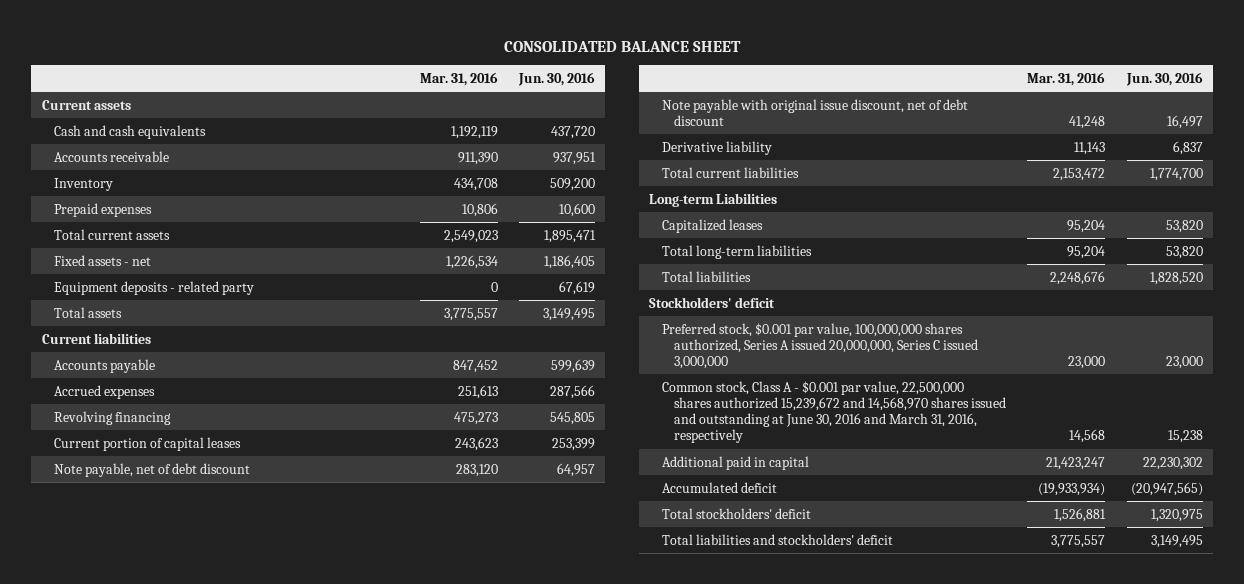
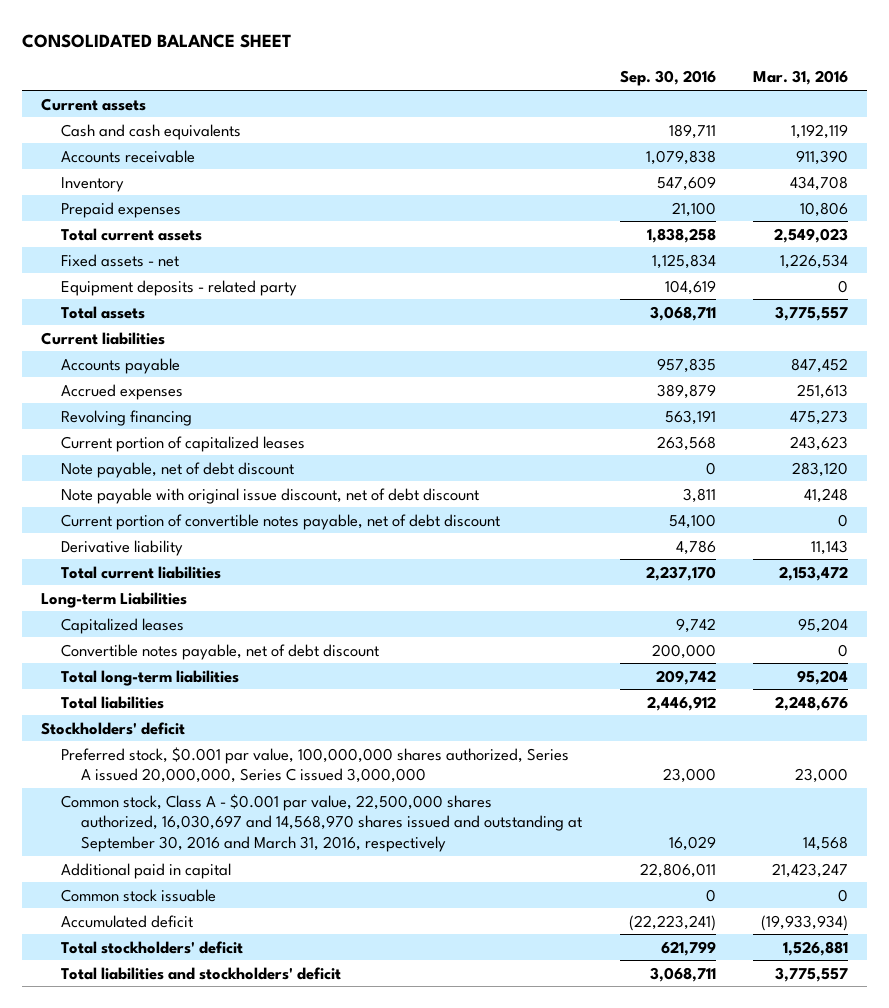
- | Mar. 31, 2016 | Jun. 30, 2016
+ | Sep. 30, 2016 | Mar. 31, 2016
- Current portion of capital leases | 243,623 | 253,399
+ Current portion of capitalized leases | 263,568 | 243,623
+ Current portion of convertible notes payable, net of debt discount | 54,100 | 0
+ Convertible notes payable, net of debt discount | 200,000 | 0
- Common stock, Class A - $0.001 par value, 22,500,000 shares authorized 15,239,672 and 14,568,970 shares issued and outstanding at June 30, 2016 and March 31, 2016, respectively | 14,568 | 15,238
+ Common stock, Class A - $0.001 par value, 22,500,000 shares authorized, 16,030,697 and 14,568,970 shares issued and outstanding at September 30, 2016 and March 31, 2016, respectively | 16,029 | 14,568
+ Common stock issuable | 0 | 0

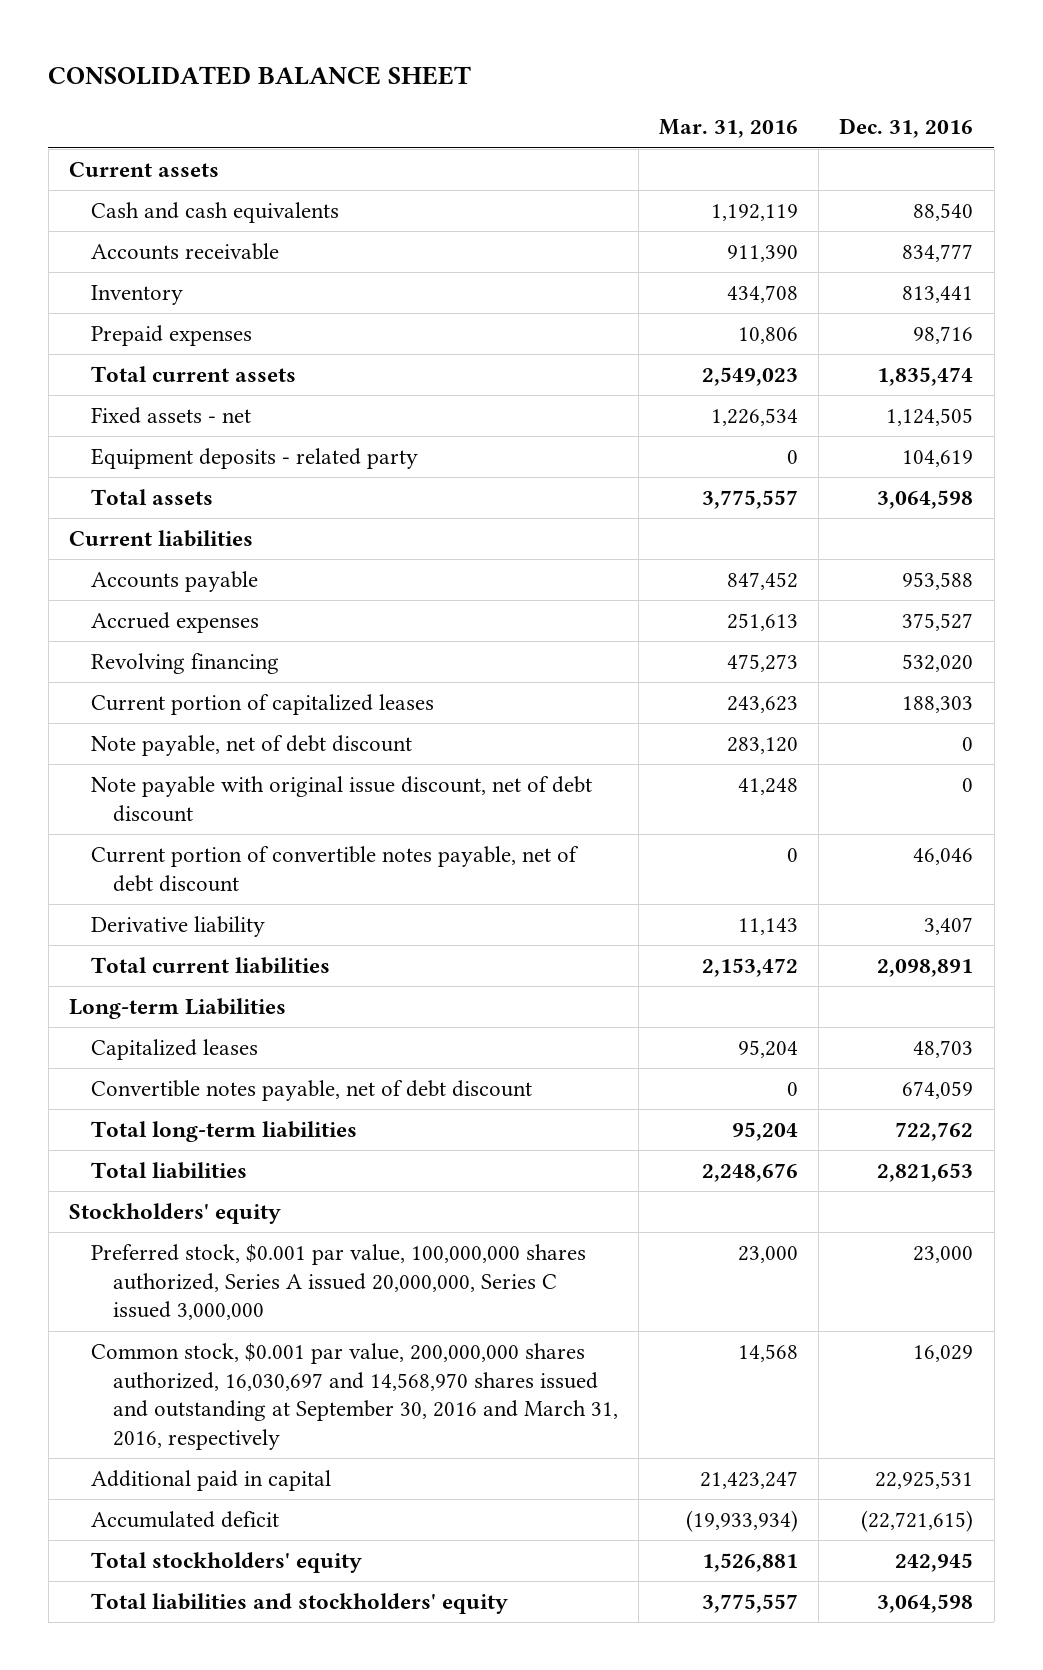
- | Sep. 30, 2016 | Mar. 31, 2016
+ | Mar. 31, 2016 | Dec. 31, 2016
- Stockholders' deficit
+ Stockholders' equity
- Common stock, Class A - $0.001 par value, 22,500,000 shares authorized, 16,030,697 and 14,568,970 shares issued and outstanding at September 30, 2016 and March 31, 2016, respectively | 16,029 | 14,568
+ Common stock, $0.001 par value, 200,000,000 shares authorized, 16,030,697 and 14,568,970 shares issued and outstanding at September 30, 2016 and March 31, 2016, respectively | 14,568 | 16,029
- Common stock issuable | 0 | 0
- Total stockholders' deficit | 621,799 | 1,526,881
- Total liabilities and stockholders' deficit | 3,068,711 | 3,775,557
+ Total stockholders' equity | 1,526,881 | 242,945
+ Total liabilities and stockholders' equity | 3,775,557 | 3,064,598

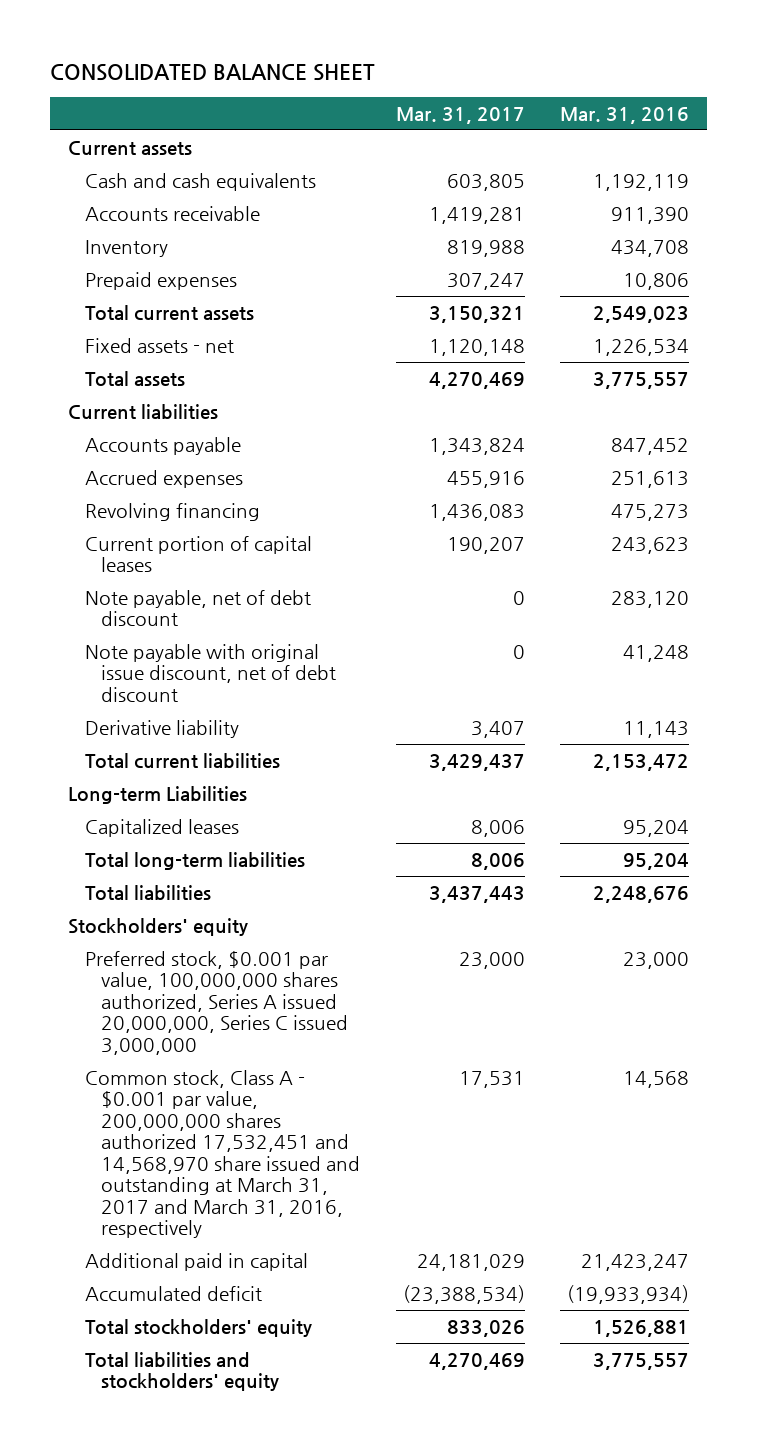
- | Mar. 31, 2016 | Dec. 31, 2016
+ | Mar. 31, 2017 | Mar. 31, 2016
- Equipment deposits - related party | 0 | 104,619
- Current portion of capitalized leases | 243,623 | 188,303
+ Current portion of capital leases | 190,207 | 243,623
- Current portion of convertible notes payable, net of debt discount | 0 | 46,046
- Convertible notes payable, net of debt discount | 0 | 674,059
- Common stock, $0.001 par value, 200,000,000 shares authorized, 16,030,697 and 14,568,970 shares issued and outstanding at September 30, 2016 and March 31, 2016, respectively | 14,568 | 16,029
+ Common stock, Class A - $0.001 par value, 200,000,000 shares authorized 17,532,451 and 14,568,970 share issued and outstanding at March 31, 2017 and March 31, 2016, respectively | 17,531 | 14,568

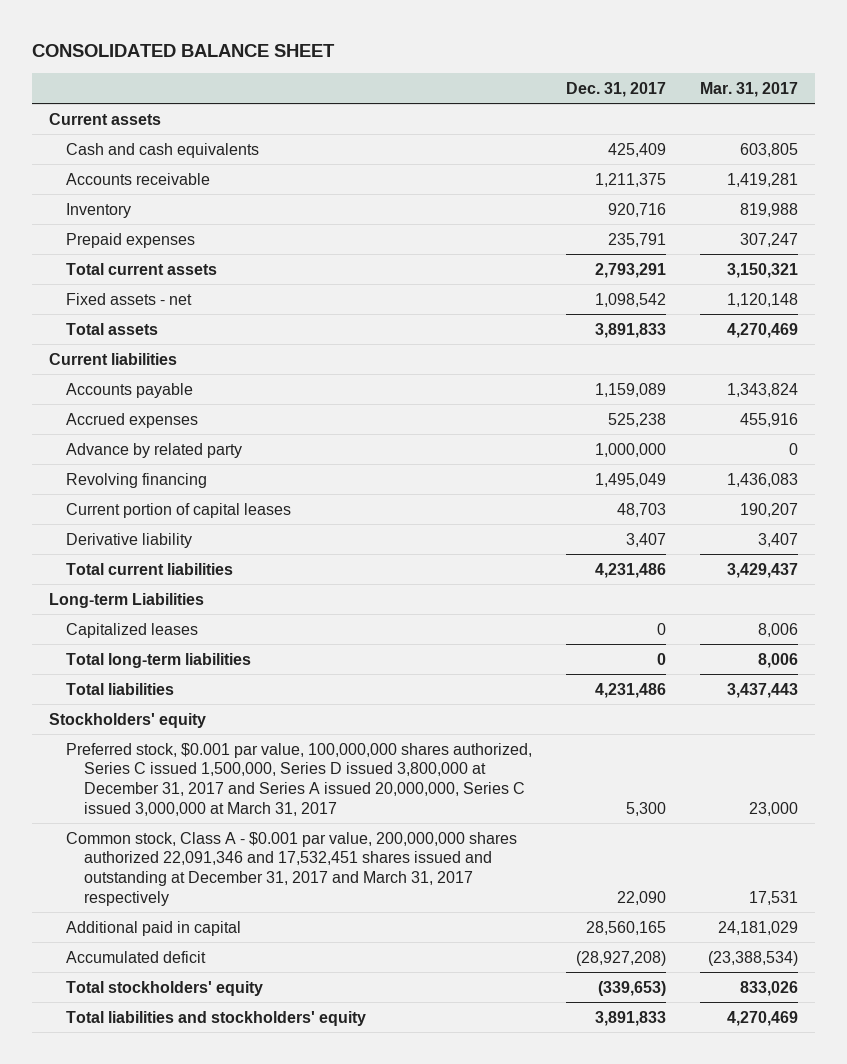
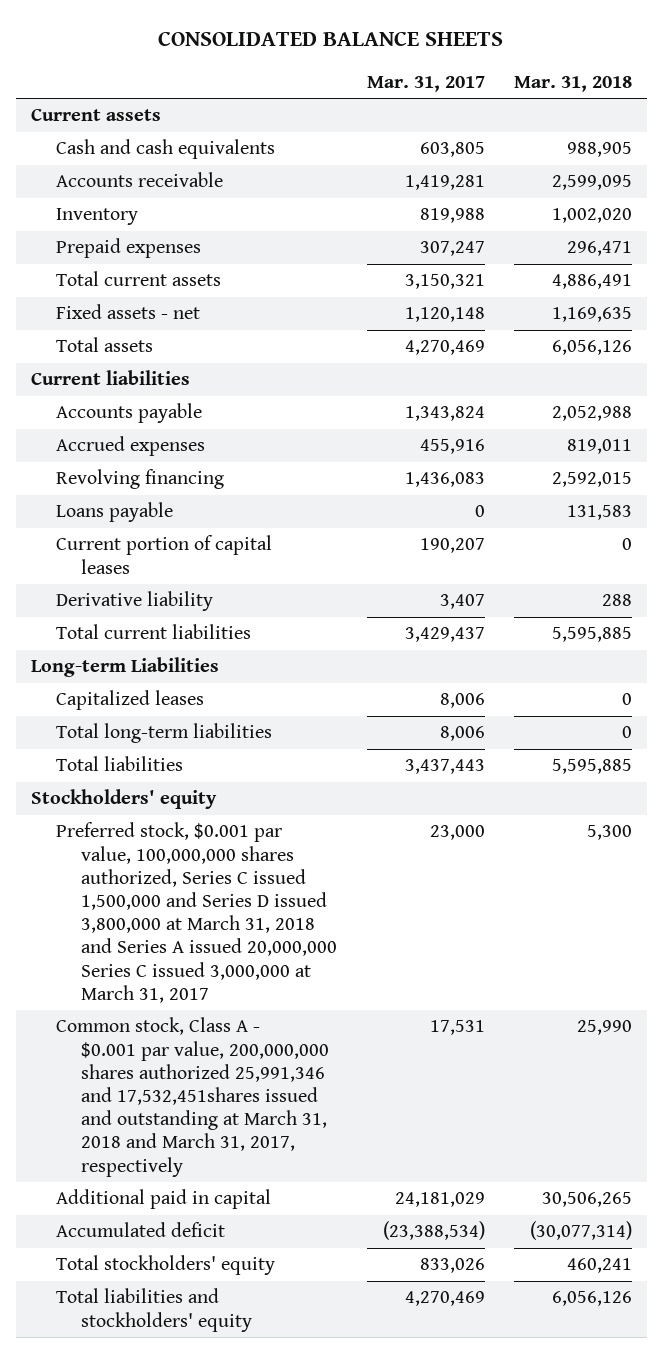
- CONSOLIDATED BALANCE SHEET
+ CONSOLIDATED BALANCE SHEETS
- | Dec. 31, 2017 | Mar. 31, 2017
+ | Mar. 31, 2017 | Mar. 31, 2018
- Advance by related party | 1,000,000 | 0
+ Loans payable | 0 | 131,583
- Preferred stock, $0.001 par value, 100,000,000 shares authorized, Series C issued 1,500,000, Series D issued 3,800,000 at December 31, 2017 and Series A issued 20,000,000, Series C issued 3,000,000 at March 31, 2017 | 5,300 | 23,000
- Common stock, Class A - $0.001 par value, 200,000,000 shares authorized 22,091,346 and 17,532,451 shares issued and outstanding at December 31, 2017 and March 31, 2017 respectively | 22,090 | 17,531
+ Preferred stock, $0.001 par value, 100,000,000 shares authorized, Series C issued 1,500,000 and Series D issued 3,800,000 at March 31, 2018 and Series A issued 20,000,000 Series C issued 3,000,000 at March 31, 2017 | 23,000 | 5,300
+ Common stock, Class A - $0.001 par value, 200,000,000 shares authorized 25,991,346 and 17,532,451shares issued and outstanding at March 31, 2018 and March 31, 2017, respectively | 17,531 | 25,990

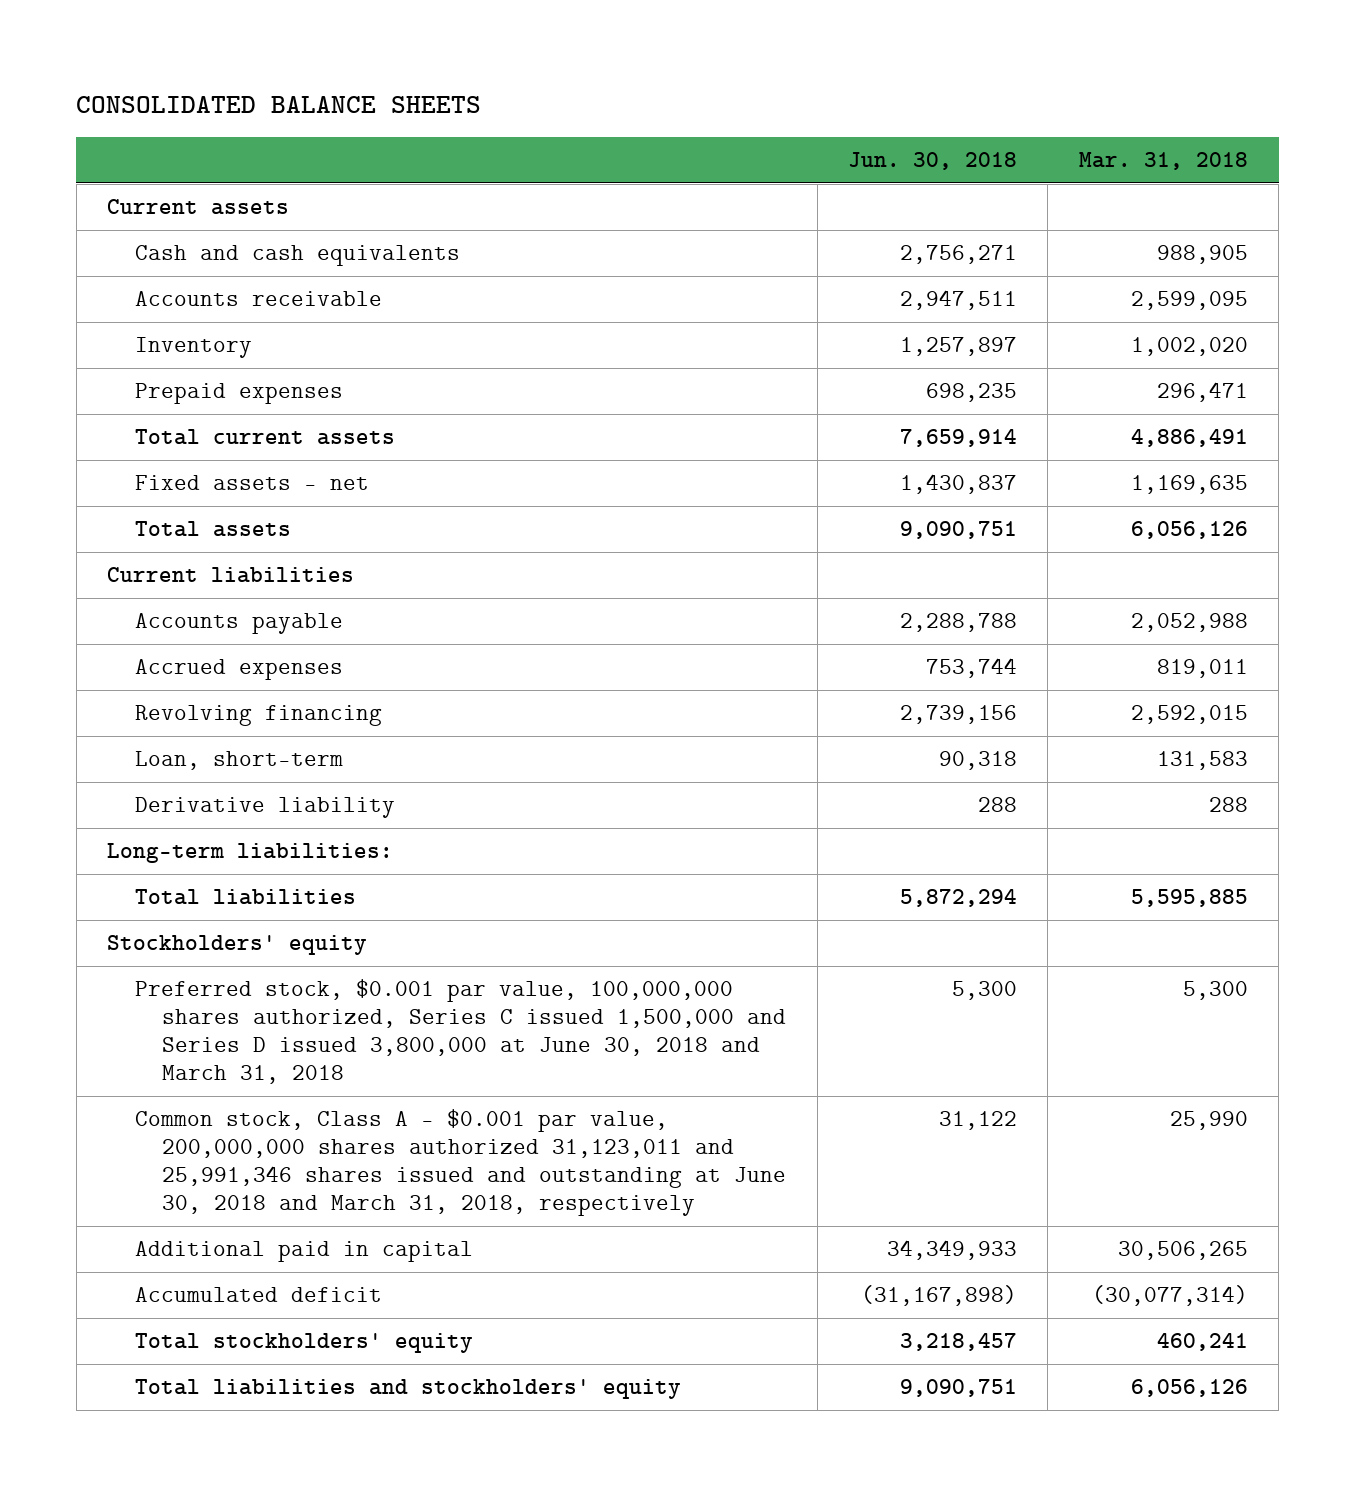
- | Mar. 31, 2017 | Mar. 31, 2018
+ | Jun. 30, 2018 | Mar. 31, 2018
- Loans payable | 0 | 131,583
- Current portion of capital leases | 190,207 | 0
+ Loan, short-term | 90,318 | 131,583
- Total current liabilities | 3,429,437 | 5,595,885
- Long-term Liabilities
- Capitalized leases | 8,006 | 0
- Total long-term liabilities | 8,006 | 0
+ Long-term liabilities:
- Preferred stock, $0.001 par value, 100,000,000 shares authorized, Series C issued 1,500,000 and Series D issued 3,800,000 at March 31, 2018 and Series A issued 20,000,000 Series C issued 3,000,000 at March 31, 2017 | 23,000 | 5,300
- Common stock, Class A - $0.001 par value, 200,000,000 shares authorized 25,991,346 and 17,532,451shares issued and outstanding at March 31, 2018 and March 31, 2017, respectively | 17,531 | 25,990
+ Preferred stock, $0.001 par value, 100,000,000 shares authorized, Series C issued 1,500,000 and Series D issued 3,800,000 at June 30, 2018 and March 31, 2018 | 5,300 | 5,300
+ Common stock, Class A - $0.001 par value, 200,000,000 shares authorized 31,123,011 and 25,991,346 shares issued and outstanding at June 30, 2018 and March 31, 2018, respectively | 31,122 | 25,990

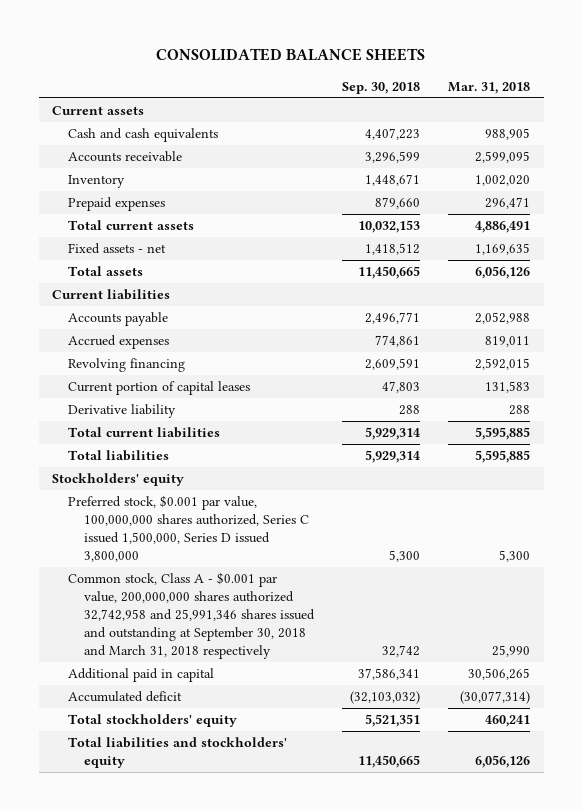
- | Jun. 30, 2018 | Mar. 31, 2018
+ | Sep. 30, 2018 | Mar. 31, 2018
- Loan, short-term | 90,318 | 131,583
+ Current portion of capital leases | 47,803 | 131,583
- Long-term liabilities:
+ Total current liabilities | 5,929,314 | 5,595,885
- Preferred stock, $0.001 par value, 100,000,000 shares authorized, Series C issued 1,500,000 and Series D issued 3,800,000 at June 30, 2018 and March 31, 2018 | 5,300 | 5,300
- Common stock, Class A - $0.001 par value, 200,000,000 shares authorized 31,123,011 and 25,991,346 shares issued and outstanding at June 30, 2018 and March 31, 2018, respectively | 31,122 | 25,990
+ Preferred stock, $0.001 par value, 100,000,000 shares authorized, Series C issued 1,500,000, Series D issued 3,800,000 | 5,300 | 5,300
+ Common stock, Class A - $0.001 par value, 200,000,000 shares authorized 32,742,958 and 25,991,346 shares issued and outstanding at September 30, 2018 and March 31, 2018 respectively | 32,742 | 25,990

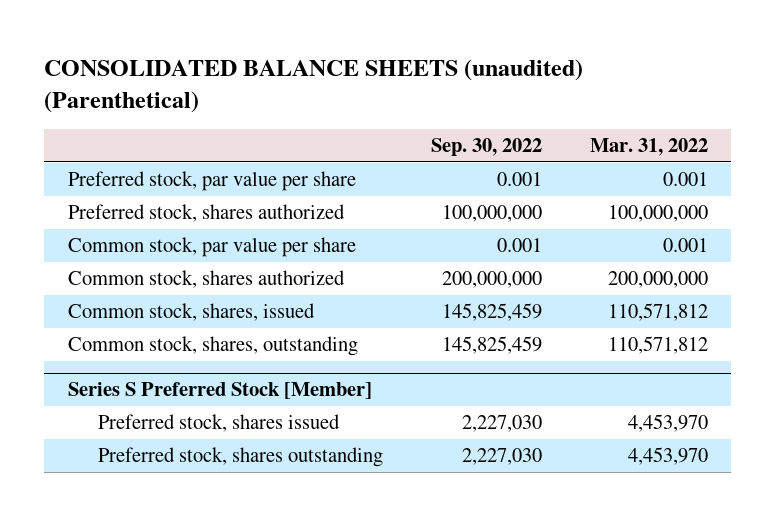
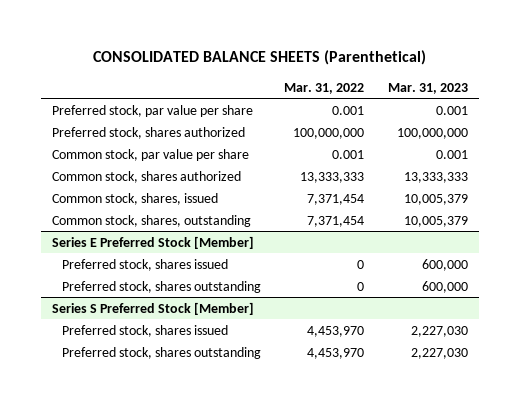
- CONSOLIDATED BALANCE SHEETS (unaudited) (Parenthetical)
+ CONSOLIDATED BALANCE SHEETS (Parenthetical)
- | Sep. 30, 2022 | Mar. 31, 2022
+ | Mar. 31, 2022 | Mar. 31, 2023
- Common stock, shares authorized | 200,000,000 | 200,000,000
- Common stock, shares, issued | 145,825,459 | 110,571,812
- Common stock, shares, outstanding | 145,825,459 | 110,571,812
+ Common stock, shares authorized | 13,333,333 | 13,333,333
+ Common stock, shares, issued | 7,371,454 | 10,005,379
+ Common stock, shares, outstanding | 7,371,454 | 10,005,379
+ Series E Preferred Stock [Member]
+ Preferred stock, shares issued | 0 | 600,000
+ Preferred stock, shares outstanding | 0 | 600,000

